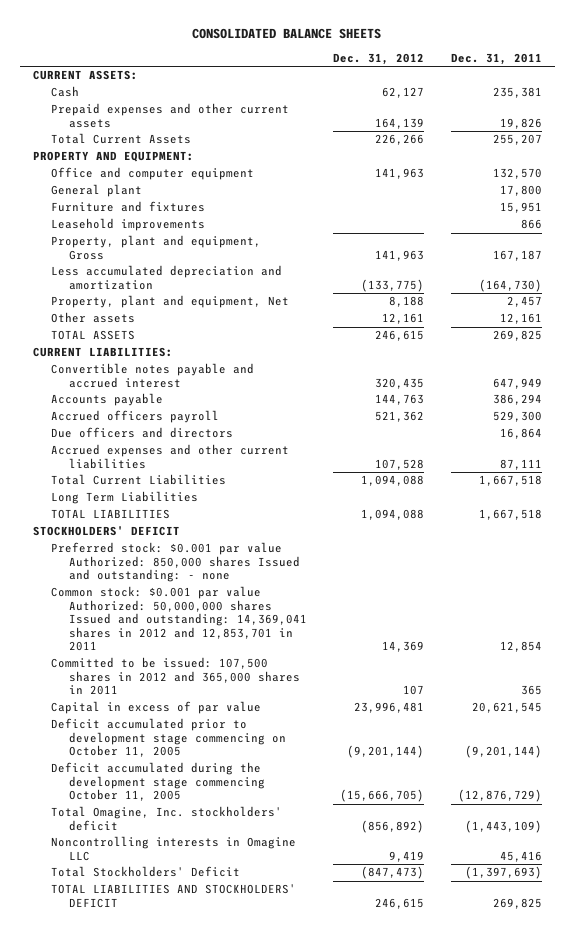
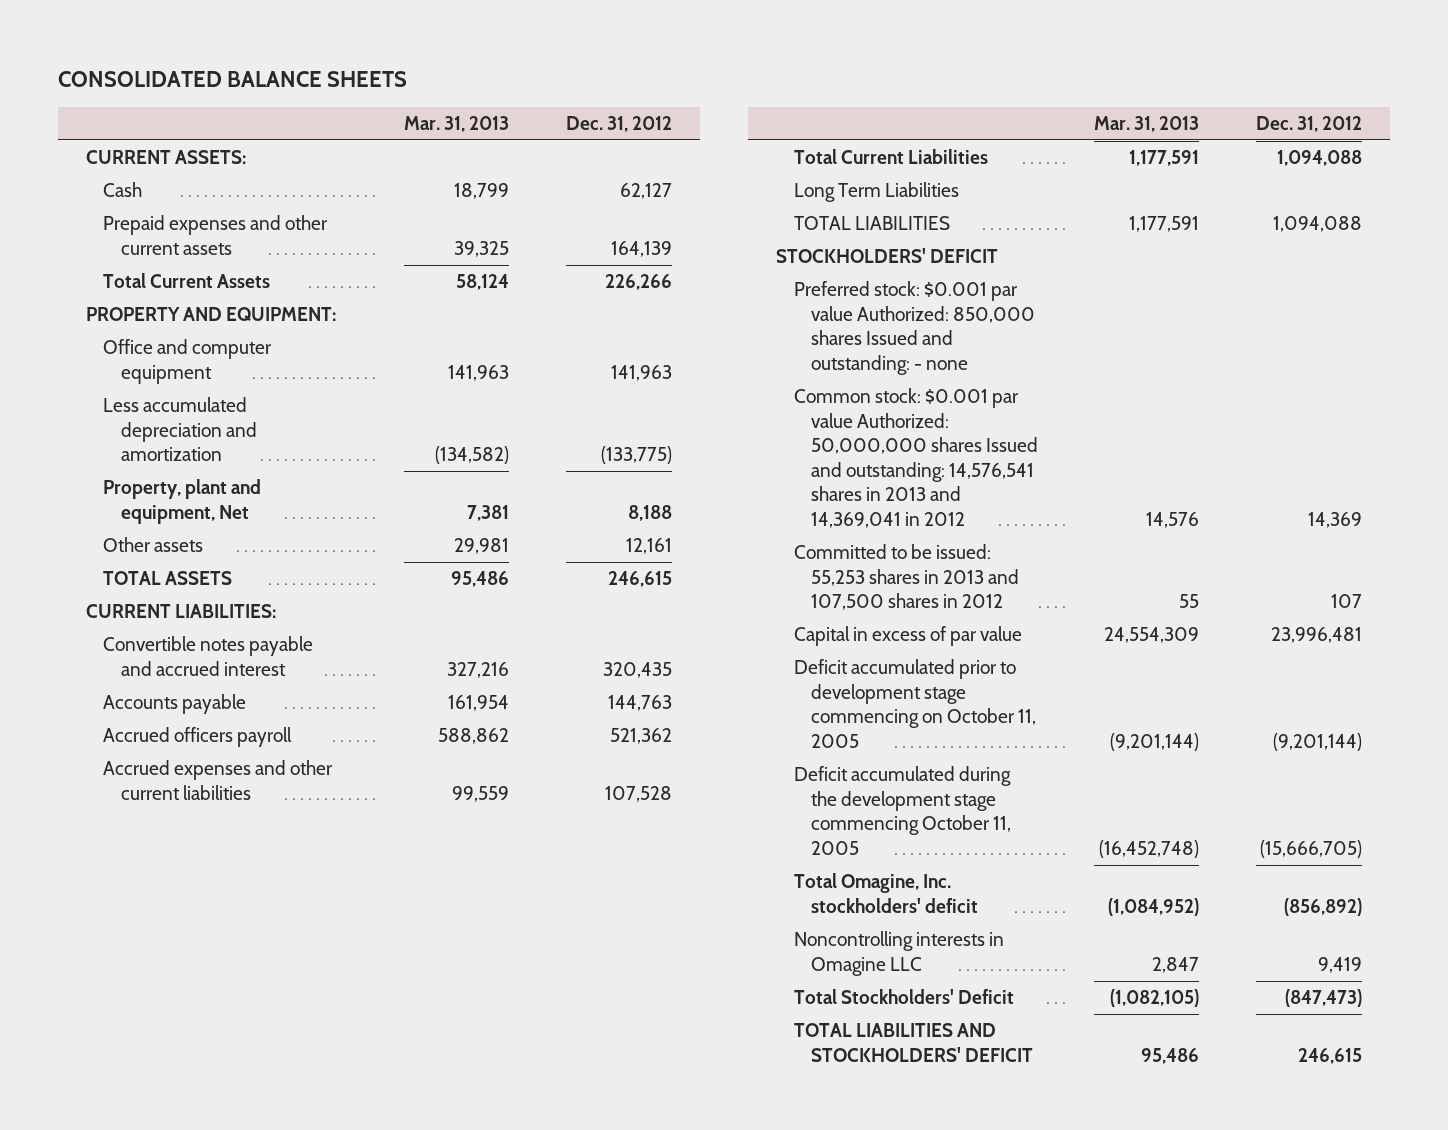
- | Dec. 31, 2012 | Dec. 31, 2011
+ | Mar. 31, 2013 | Dec. 31, 2012
- General plant | | 17,800
- Furniture and fixtures | | 15,951
- Leasehold improvements | | 866
- Property, plant and equipment, Gross | 141,963 | 167,187
- Due officers and directors | | 16,864
- Common stock: $0.001 par value Authorized: 50,000,000 shares Issued and outstanding: 14,369,041 shares in 2012 and 12,853,701 in 2011 | 14,369 | 12,854
- Committed to be issued: 107,500 shares in 2012 and 365,000 shares in 2011 | 107 | 365
+ Common stock: $0.001 par value Authorized: 50,000,000 shares Issued and outstanding: 14,576,541 shares in 2013 and 14,369,041 in 2012 | 14,576 | 14,369
+ Committed to be issued: 55,253 shares in 2013 and 107,500 shares in 2012 | 55 | 107

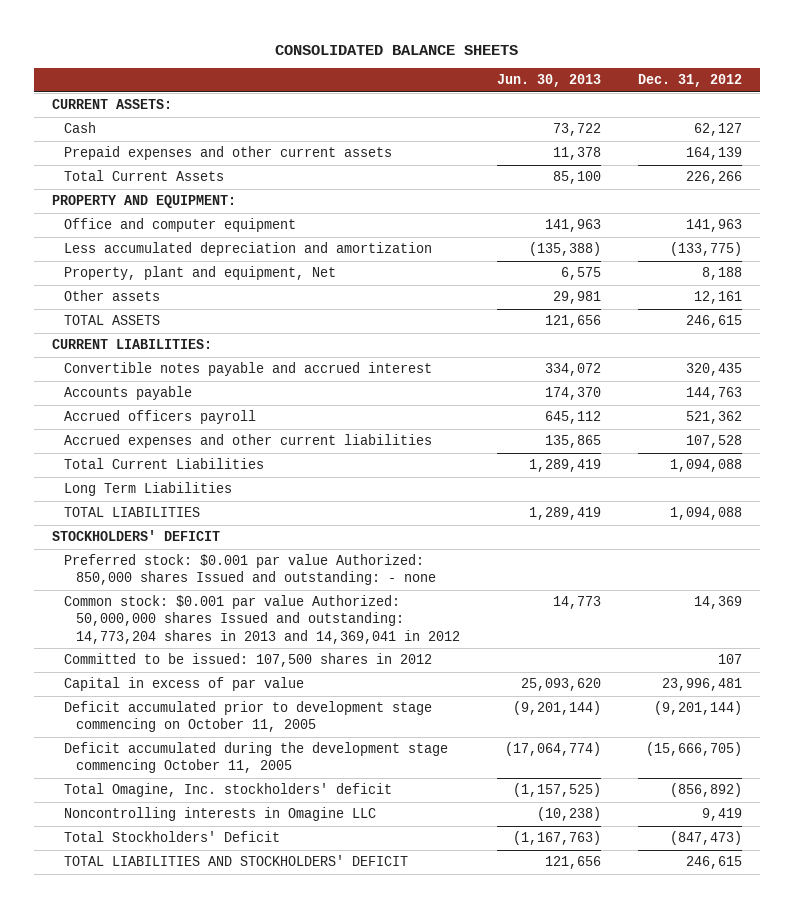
- | Mar. 31, 2013 | Dec. 31, 2012
+ | Jun. 30, 2013 | Dec. 31, 2012
- Common stock: $0.001 par value Authorized: 50,000,000 shares Issued and outstanding: 14,576,541 shares in 2013 and 14,369,041 in 2012 | 14,576 | 14,369
- Committed to be issued: 55,253 shares in 2013 and 107,500 shares in 2012 | 55 | 107
+ Common stock: $0.001 par value Authorized: 50,000,000 shares Issued and outstanding: 14,773,204 shares in 2013 and 14,369,041 in 2012 | 14,773 | 14,369
+ Committed to be issued: 107,500 shares in 2012 | | 107

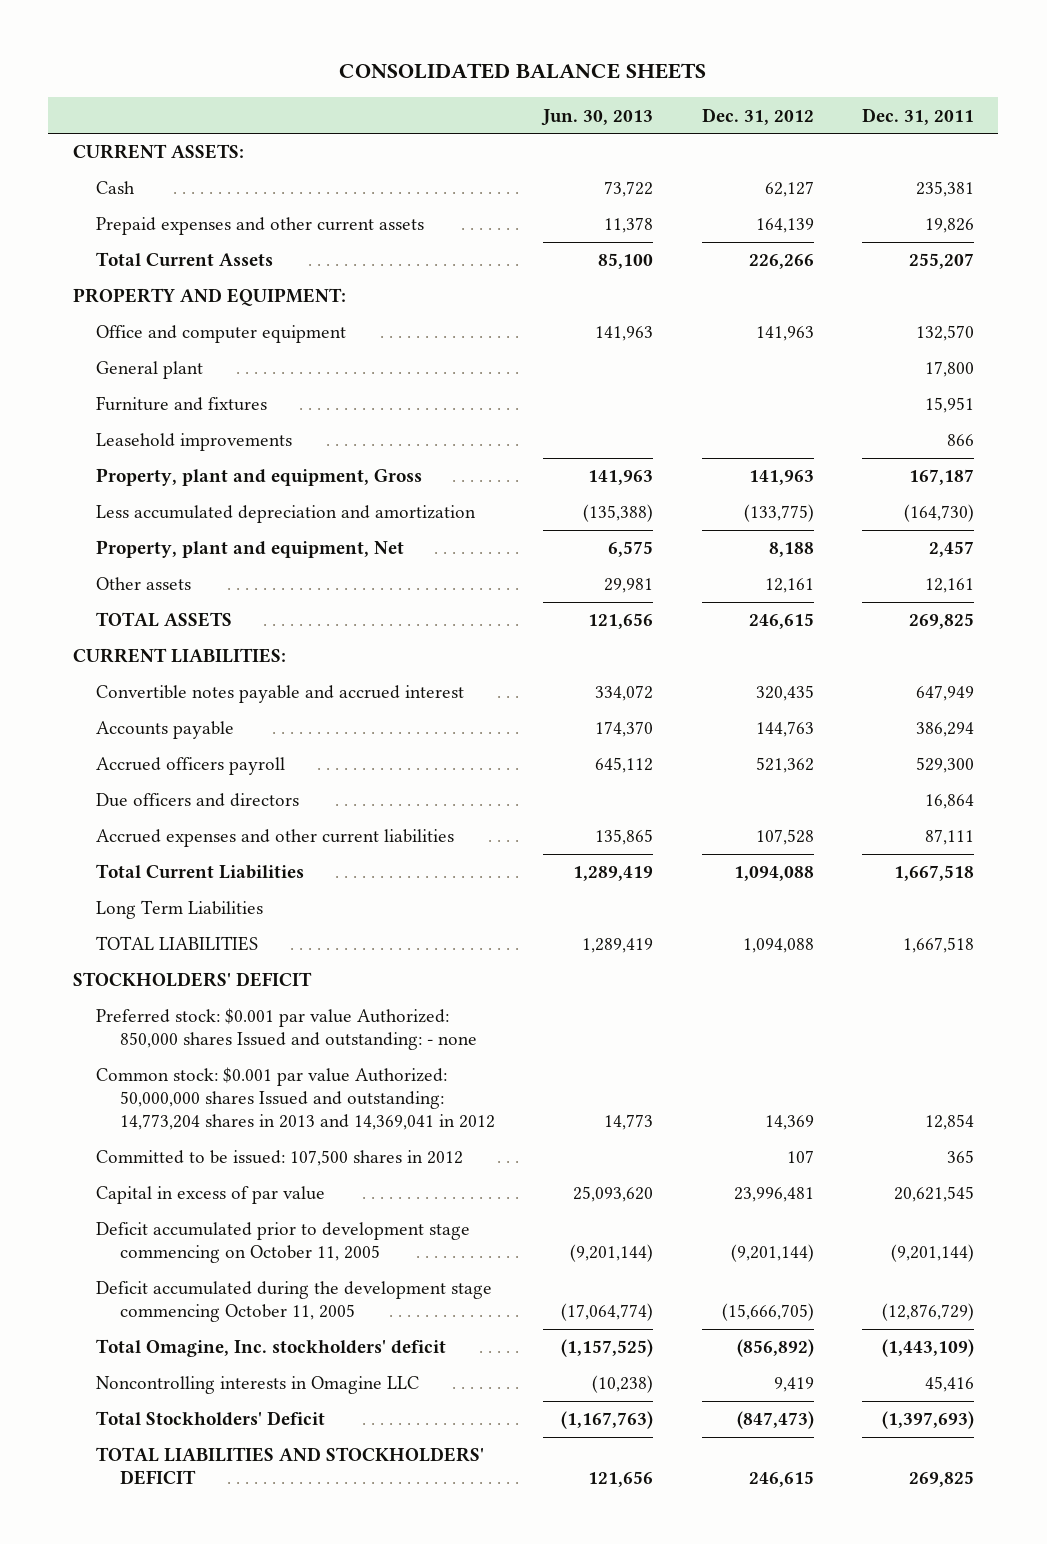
- | Jun. 30, 2013 | Dec. 31, 2012
+ | Jun. 30, 2013 | Dec. 31, 2012 | Dec. 31, 2011
+ General plant | | | 17,800
+ Furniture and fixtures | | | 15,951
+ Leasehold improvements | | | 866
+ Property, plant and equipment, Gross | 141,963 | 141,963 | 167,187
+ Due officers and directors | | | 16,864

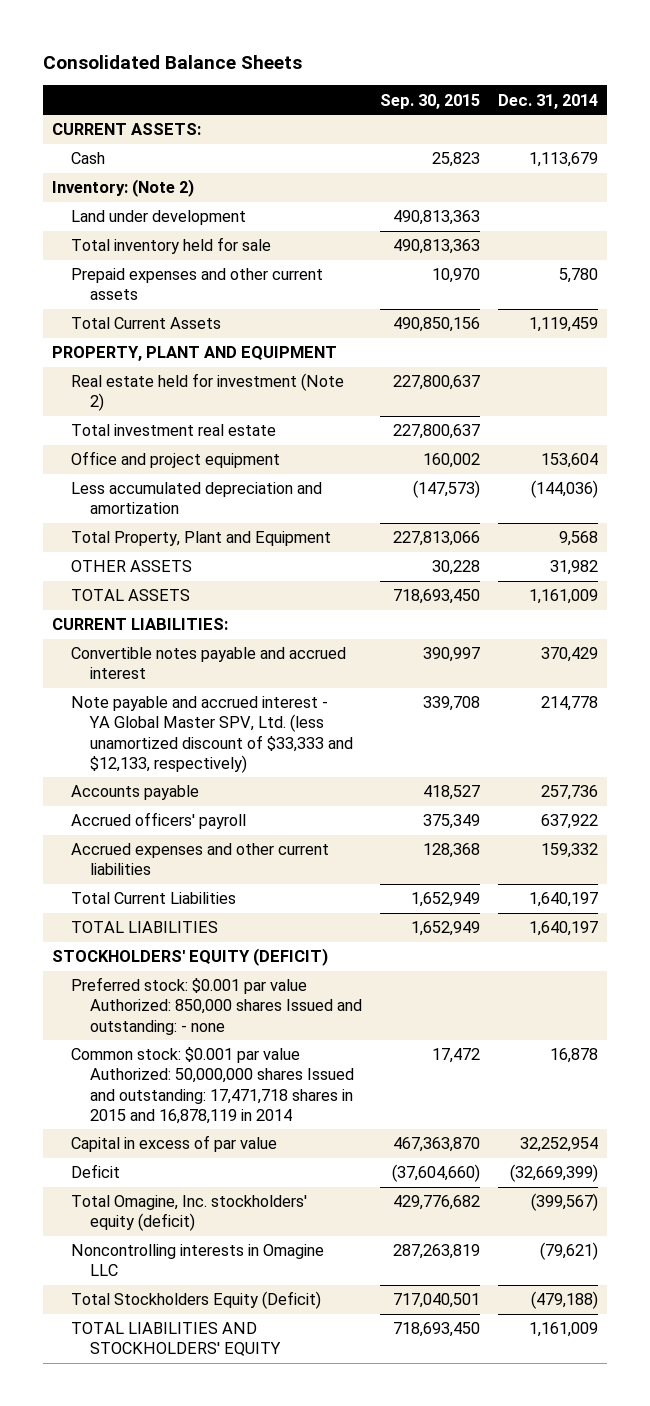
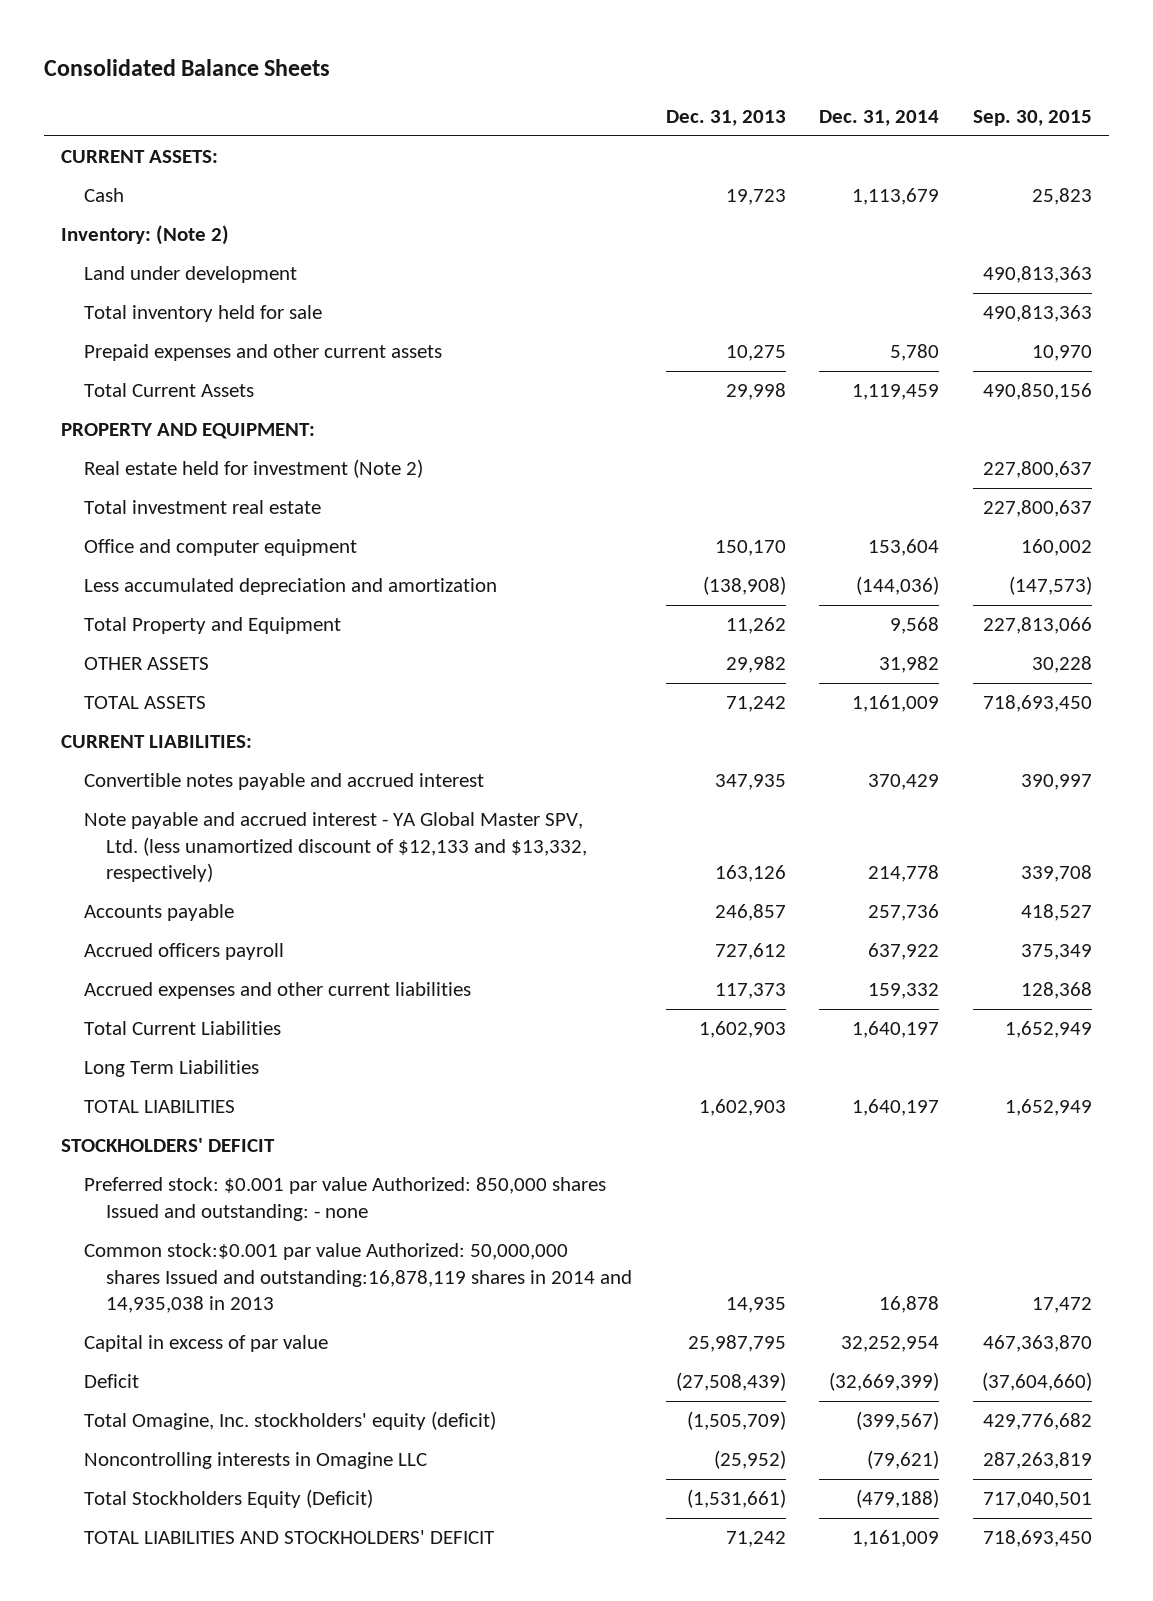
- | Sep. 30, 2015 | Dec. 31, 2014
+ | Dec. 31, 2013 | Dec. 31, 2014 | Sep. 30, 2015
- PROPERTY, PLANT AND EQUIPMENT
+ PROPERTY AND EQUIPMENT:
- Office and project equipment | 160,002 | 153,604
+ Office and computer equipment | 150,170 | 153,604 | 160,002
- Total Property, Plant and Equipment | 227,813,066 | 9,568
+ Total Property and Equipment | 11,262 | 9,568 | 227,813,066
- Note payable and accrued interest - YA Global Master SPV, Ltd. (less unamortized discount of $33,333 and $12,133, respectively) | 339,708 | 214,778
+ Note payable and accrued interest - YA Global Master SPV, Ltd. (less unamortized discount of $12,133 and $13,332, respectively) | 163,126 | 214,778 | 339,708
- Accrued officers' payroll | 375,349 | 637,922
+ Accrued officers payroll | 727,612 | 637,922 | 375,349
+ Long Term Liabilities
- STOCKHOLDERS' EQUITY (DEFICIT)
+ STOCKHOLDERS' DEFICIT
- Common stock: $0.001 par value Authorized: 50,000,000 shares Issued and outstanding: 17,471,718 shares in 2015 and 16,878,119 in 2014 | 17,472 | 16,878
+ Common stock:$0.001 par value Authorized: 50,000,000 shares Issued and outstanding:16,878,119 shares in 2014 and 14,935,038 in 2013 | 14,935 | 16,878 | 17,472
- TOTAL LIABILITIES AND STOCKHOLDERS' EQUITY | 718,693,450 | 1,161,009
+ TOTAL LIABILITIES AND STOCKHOLDERS' DEFICIT | 71,242 | 1,161,009 | 718,693,450

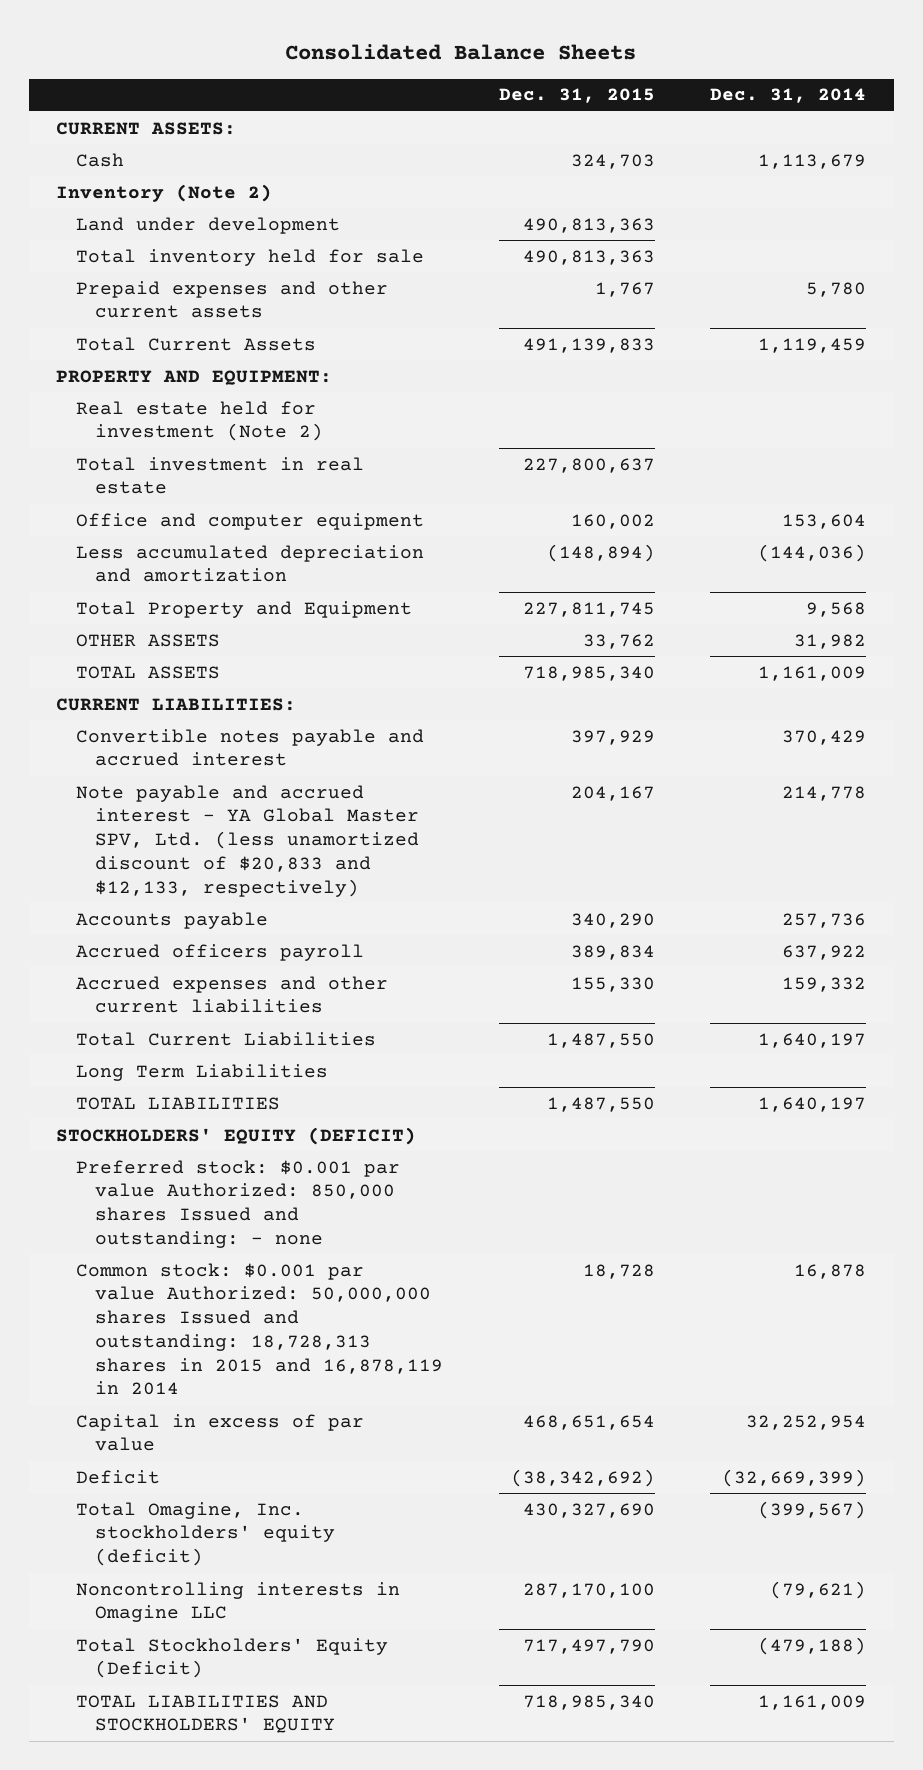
- | Dec. 31, 2013 | Dec. 31, 2014 | Sep. 30, 2015
+ | Dec. 31, 2015 | Dec. 31, 2014
- Inventory: (Note 2)
+ Inventory (Note 2)
- Total investment real estate | | | 227,800,637
+ Total investment in real estate | 227,800,637 |
- Note payable and accrued interest - YA Global Master SPV, Ltd. (less unamortized discount of $12,133 and $13,332, respectively) | 163,126 | 214,778 | 339,708
+ Note payable and accrued interest - YA Global Master SPV, Ltd. (less unamortized discount of $20,833 and $12,133, respectively) | 204,167 | 214,778
- STOCKHOLDERS' DEFICIT
+ STOCKHOLDERS' EQUITY (DEFICIT)
- Common stock:$0.001 par value Authorized: 50,000,000 shares Issued and outstanding:16,878,119 shares in 2014 and 14,935,038 in 2013 | 14,935 | 16,878 | 17,472
+ Common stock: $0.001 par value Authorized: 50,000,000 shares Issued and outstanding: 18,728,313 shares in 2015 and 16,878,119 in 2014 | 18,728 | 16,878
- Total Stockholders Equity (Deficit) | (1,531,661) | (479,188) | 717,040,501
- TOTAL LIABILITIES AND STOCKHOLDERS' DEFICIT | 71,242 | 1,161,009 | 718,693,450
+ Total Stockholders' Equity (Deficit) | 717,497,790 | (479,188)
+ TOTAL LIABILITIES AND STOCKHOLDERS' EQUITY | 718,985,340 | 1,161,009

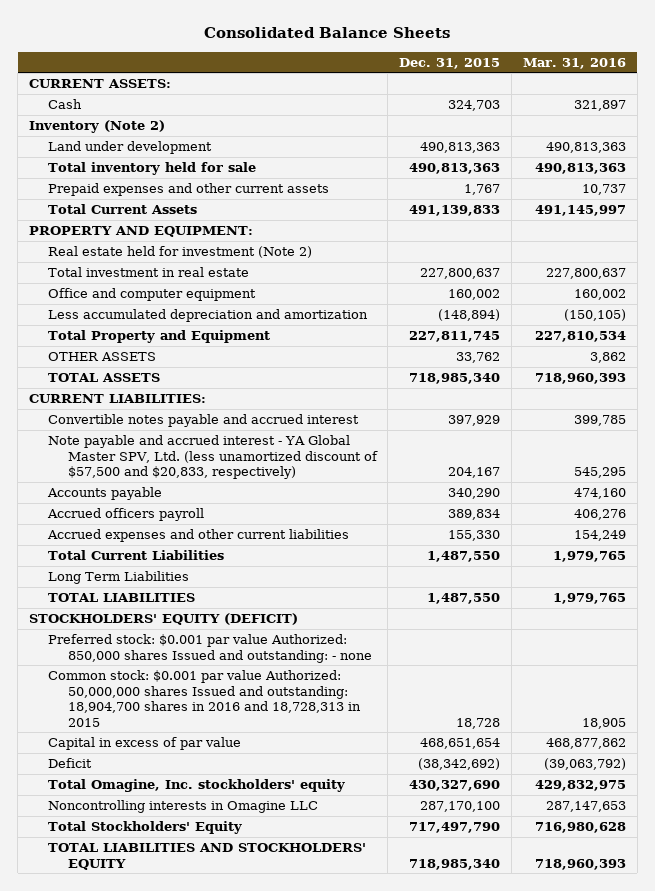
- | Dec. 31, 2015 | Dec. 31, 2014
+ | Dec. 31, 2015 | Mar. 31, 2016
- Note payable and accrued interest - YA Global Master SPV, Ltd. (less unamortized discount of $20,833 and $12,133, respectively) | 204,167 | 214,778
+ Note payable and accrued interest - YA Global Master SPV, Ltd. (less unamortized discount of $57,500 and $20,833, respectively) | 204,167 | 545,295
- Common stock: $0.001 par value Authorized: 50,000,000 shares Issued and outstanding: 18,728,313 shares in 2015 and 16,878,119 in 2014 | 18,728 | 16,878
+ Common stock: $0.001 par value Authorized: 50,000,000 shares Issued and outstanding: 18,904,700 shares in 2016 and 18,728,313 in 2015 | 18,728 | 18,905
- Total Omagine, Inc. stockholders' equity (deficit) | 430,327,690 | (399,567)
+ Total Omagine, Inc. stockholders' equity | 430,327,690 | 429,832,975
- Total Stockholders' Equity (Deficit) | 717,497,790 | (479,188)
+ Total Stockholders' Equity | 717,497,790 | 716,980,628

